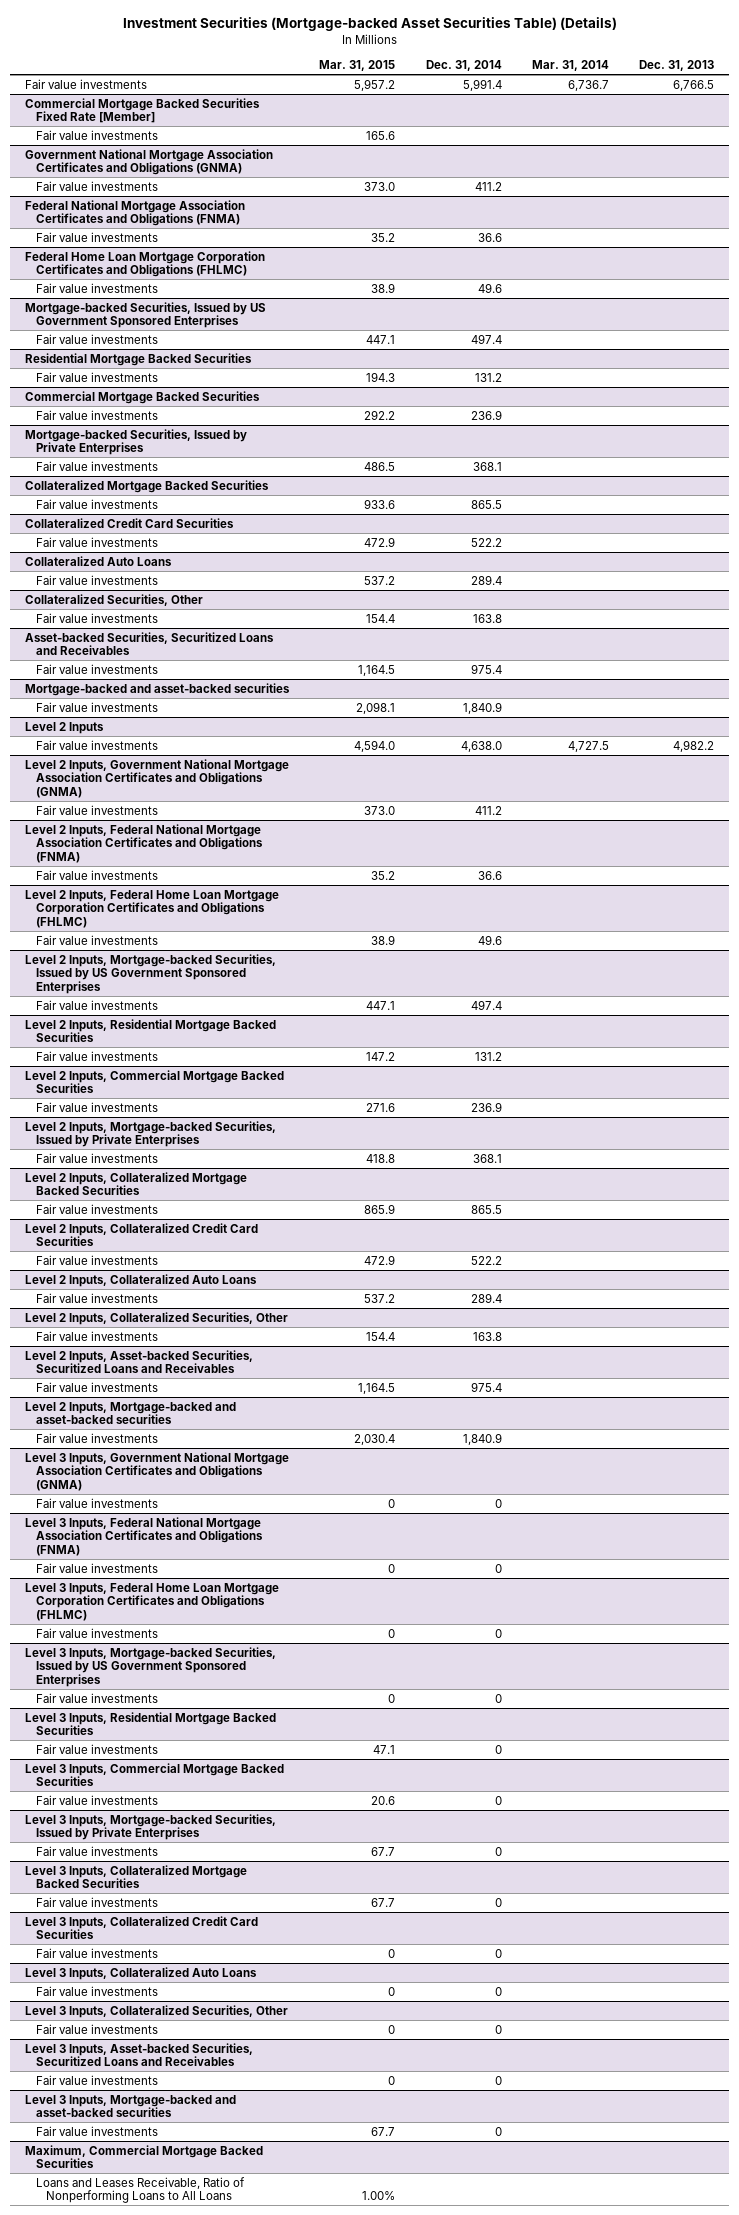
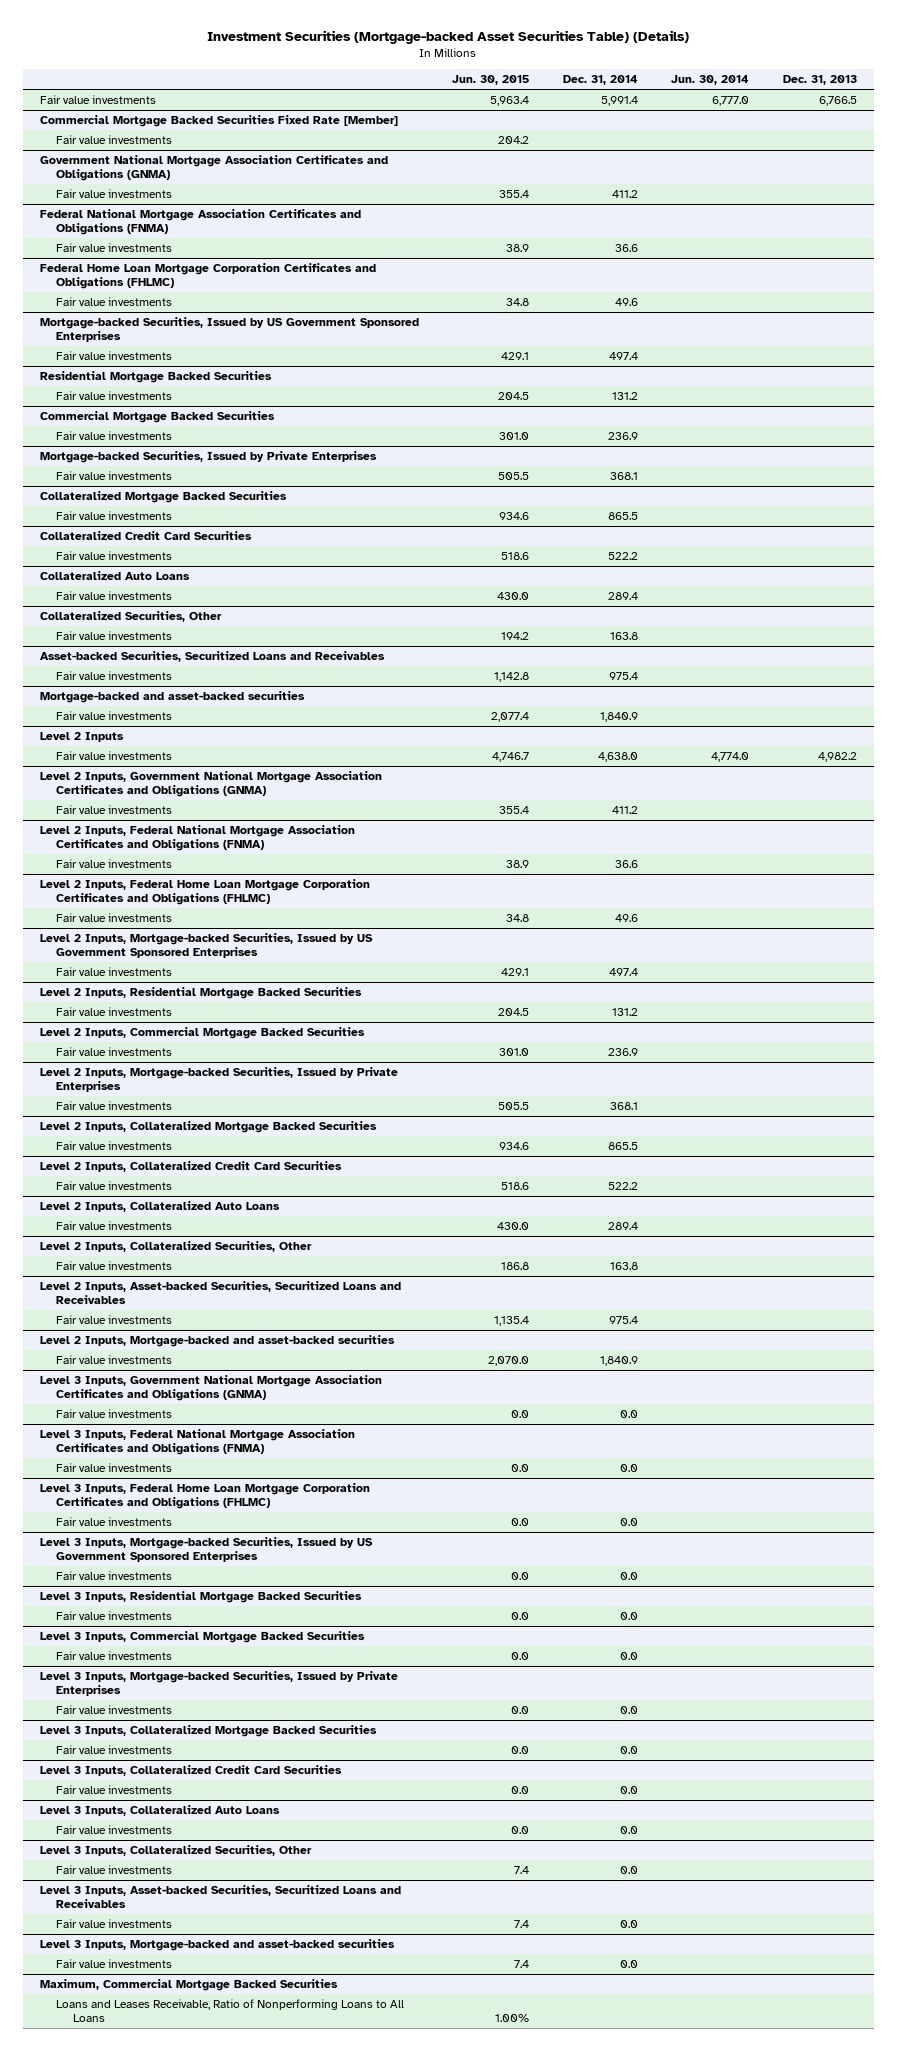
- | Mar. 31, 2015 | Dec. 31, 2014 | Mar. 31, 2014 | Dec. 31, 2013
+ | Jun. 30, 2015 | Dec. 31, 2014 | Jun. 30, 2014 | Dec. 31, 2013
@ Level 3 Inputs, Government National Mortgage Association Certificates and Obligations (GNMA)
- Fair value investments | 0 | 0 | |
+ Fair value investments | 0.0 | 0.0 | |
@ Level 3 Inputs, Federal National Mortgage Association Certificates and Obligations (FNMA)
- Fair value investments | 0 | 0 | |
+ Fair value investments | 0.0 | 0.0 | |
@ Level 3 Inputs, Federal Home Loan Mortgage Corporation Certificates and Obligations (FHLMC)
- Fair value investments | 0 | 0 | |
+ Fair value investments | 0.0 | 0.0 | |
@ Level 3 Inputs, Mortgage-backed Securities, Issued by US Government Sponsored Enterprises
- Fair value investments | 0 | 0 | |
+ Fair value investments | 0.0 | 0.0 | |
@ Level 3 Inputs, Residential Mortgage Backed Securities
- Fair value investments | 47.1 | 0 | |
+ Fair value investments | 0.0 | 0.0 | |
@ Level 3 Inputs, Commercial Mortgage Backed Securities
- Fair value investments | 20.6 | 0 | |
+ Fair value investments | 0.0 | 0.0 | |
@ Level 3 Inputs, Mortgage-backed Securities, Issued by Private Enterprises
- Fair value investments | 67.7 | 0 | |
+ Fair value investments | 0.0 | 0.0 | |
@ Level 3 Inputs, Collateralized Mortgage Backed Securities
- Fair value investments | 67.7 | 0 | |
+ Fair value investments | 0.0 | 0.0 | |
@ Level 3 Inputs, Collateralized Credit Card Securities
- Fair value investments | 0 | 0 | |
+ Fair value investments | 0.0 | 0.0 | |
@ Level 3 Inputs, Collateralized Auto Loans
- Fair value investments | 0 | 0 | |
+ Fair value investments | 0.0 | 0.0 | |
@ Level 3 Inputs, Collateralized Securities, Other
- Fair value investments | 0 | 0 | |
+ Fair value investments | 7.4 | 0.0 | |
@ Level 3 Inputs, Asset-backed Securities, Securitized Loans and Receivables
- Fair value investments | 0 | 0 | |
+ Fair value investments | 7.4 | 0.0 | |
@ Level 3 Inputs, Mortgage-backed and asset-backed securities
- Fair value investments | 67.7 | 0 | |
+ Fair value investments | 7.4 | 0.0 | |

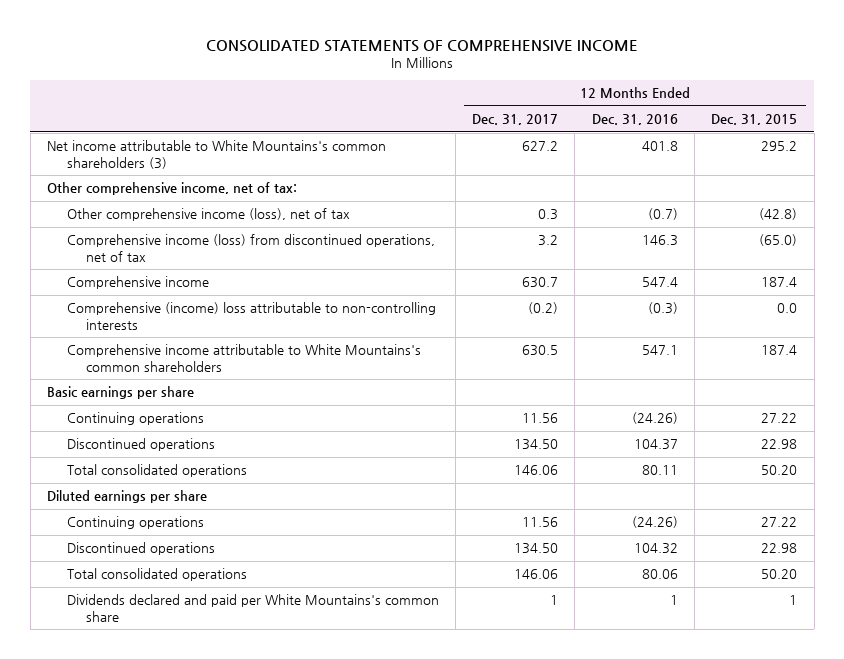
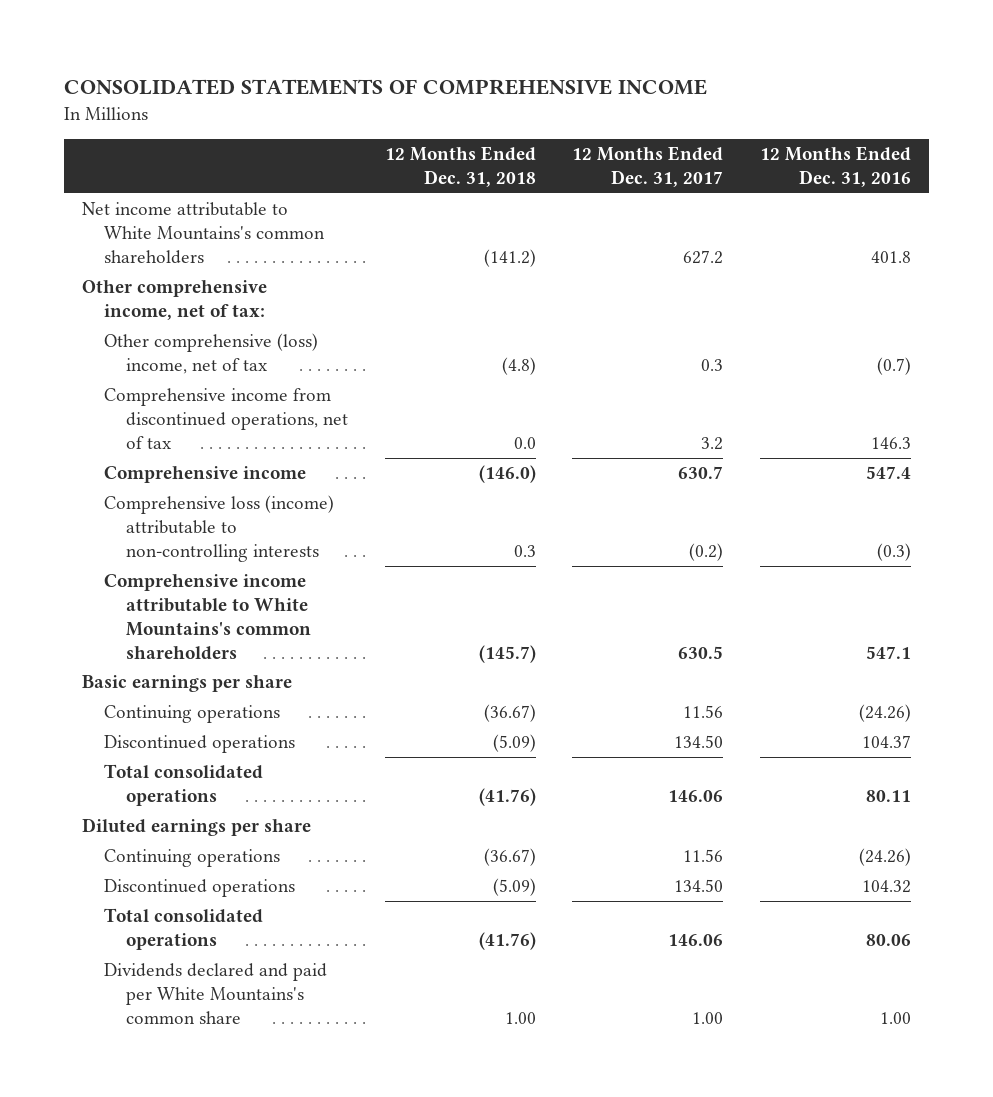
- | 12 Months Ended Dec. 31, 2017 | 12 Months Ended Dec. 31, 2016 | 12 Months Ended Dec. 31, 2015
+ | 12 Months Ended Dec. 31, 2018 | 12 Months Ended Dec. 31, 2017 | 12 Months Ended Dec. 31, 2016
- Net income attributable to White Mountains's common shareholders (3) | 627.2 | 401.8 | 295.2
+ Net income attributable to White Mountains's common shareholders | (141.2) | 627.2 | 401.8
- Other comprehensive income (loss), net of tax | 0.3 | (0.7) | (42.8)
- Comprehensive income (loss) from discontinued operations, net of tax | 3.2 | 146.3 | (65.0)
+ Other comprehensive (loss) income, net of tax | (4.8) | 0.3 | (0.7)
+ Comprehensive income from discontinued operations, net of tax | 0.0 | 3.2 | 146.3
- Comprehensive (income) loss attributable to non-controlling interests | (0.2) | (0.3) | 0.0
+ Comprehensive loss (income) attributable to non-controlling interests | 0.3 | (0.2) | (0.3)
- Dividends declared and paid per White Mountains's common share | 1 | 1 | 1
+ Dividends declared and paid per White Mountains's common share | 1.00 | 1.00 | 1.00

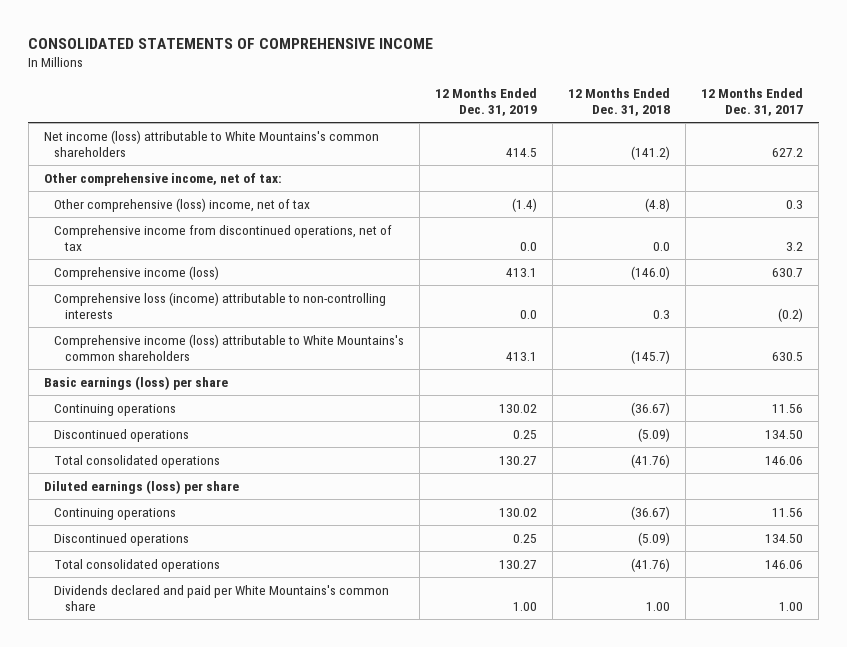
- | 12 Months Ended Dec. 31, 2018 | 12 Months Ended Dec. 31, 2017 | 12 Months Ended Dec. 31, 2016
+ | 12 Months Ended Dec. 31, 2019 | 12 Months Ended Dec. 31, 2018 | 12 Months Ended Dec. 31, 2017
- Net income attributable to White Mountains's common shareholders | (141.2) | 627.2 | 401.8
+ Net income (loss) attributable to White Mountains's common shareholders | 414.5 | (141.2) | 627.2
- Comprehensive income | (146.0) | 630.7 | 547.4
+ Comprehensive income (loss) | 413.1 | (146.0) | 630.7
- Comprehensive income attributable to White Mountains's common shareholders | (145.7) | 630.5 | 547.1
- Basic earnings per share
+ Comprehensive income (loss) attributable to White Mountains's common shareholders | 413.1 | (145.7) | 630.5
+ Basic earnings (loss) per share
- Diluted earnings per share
+ Diluted earnings (loss) per share

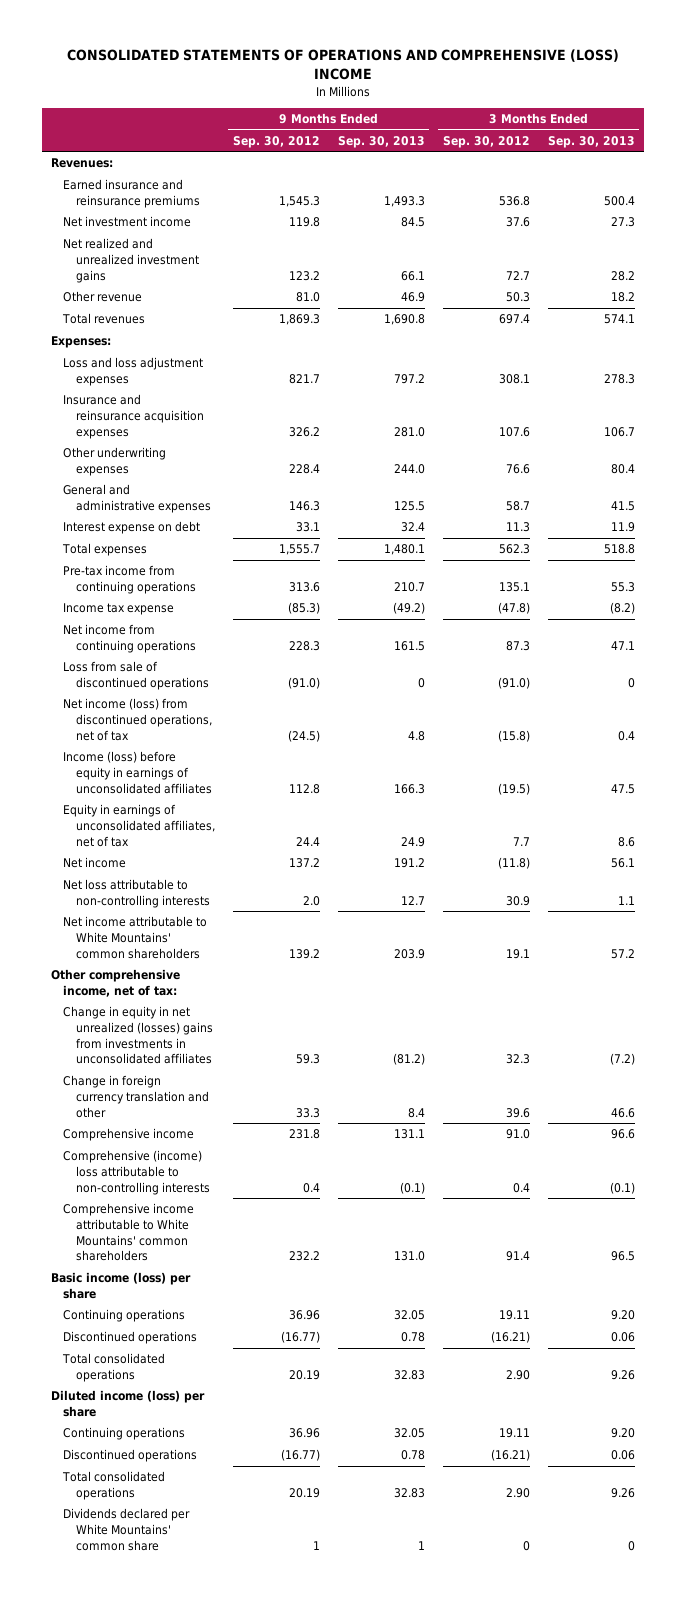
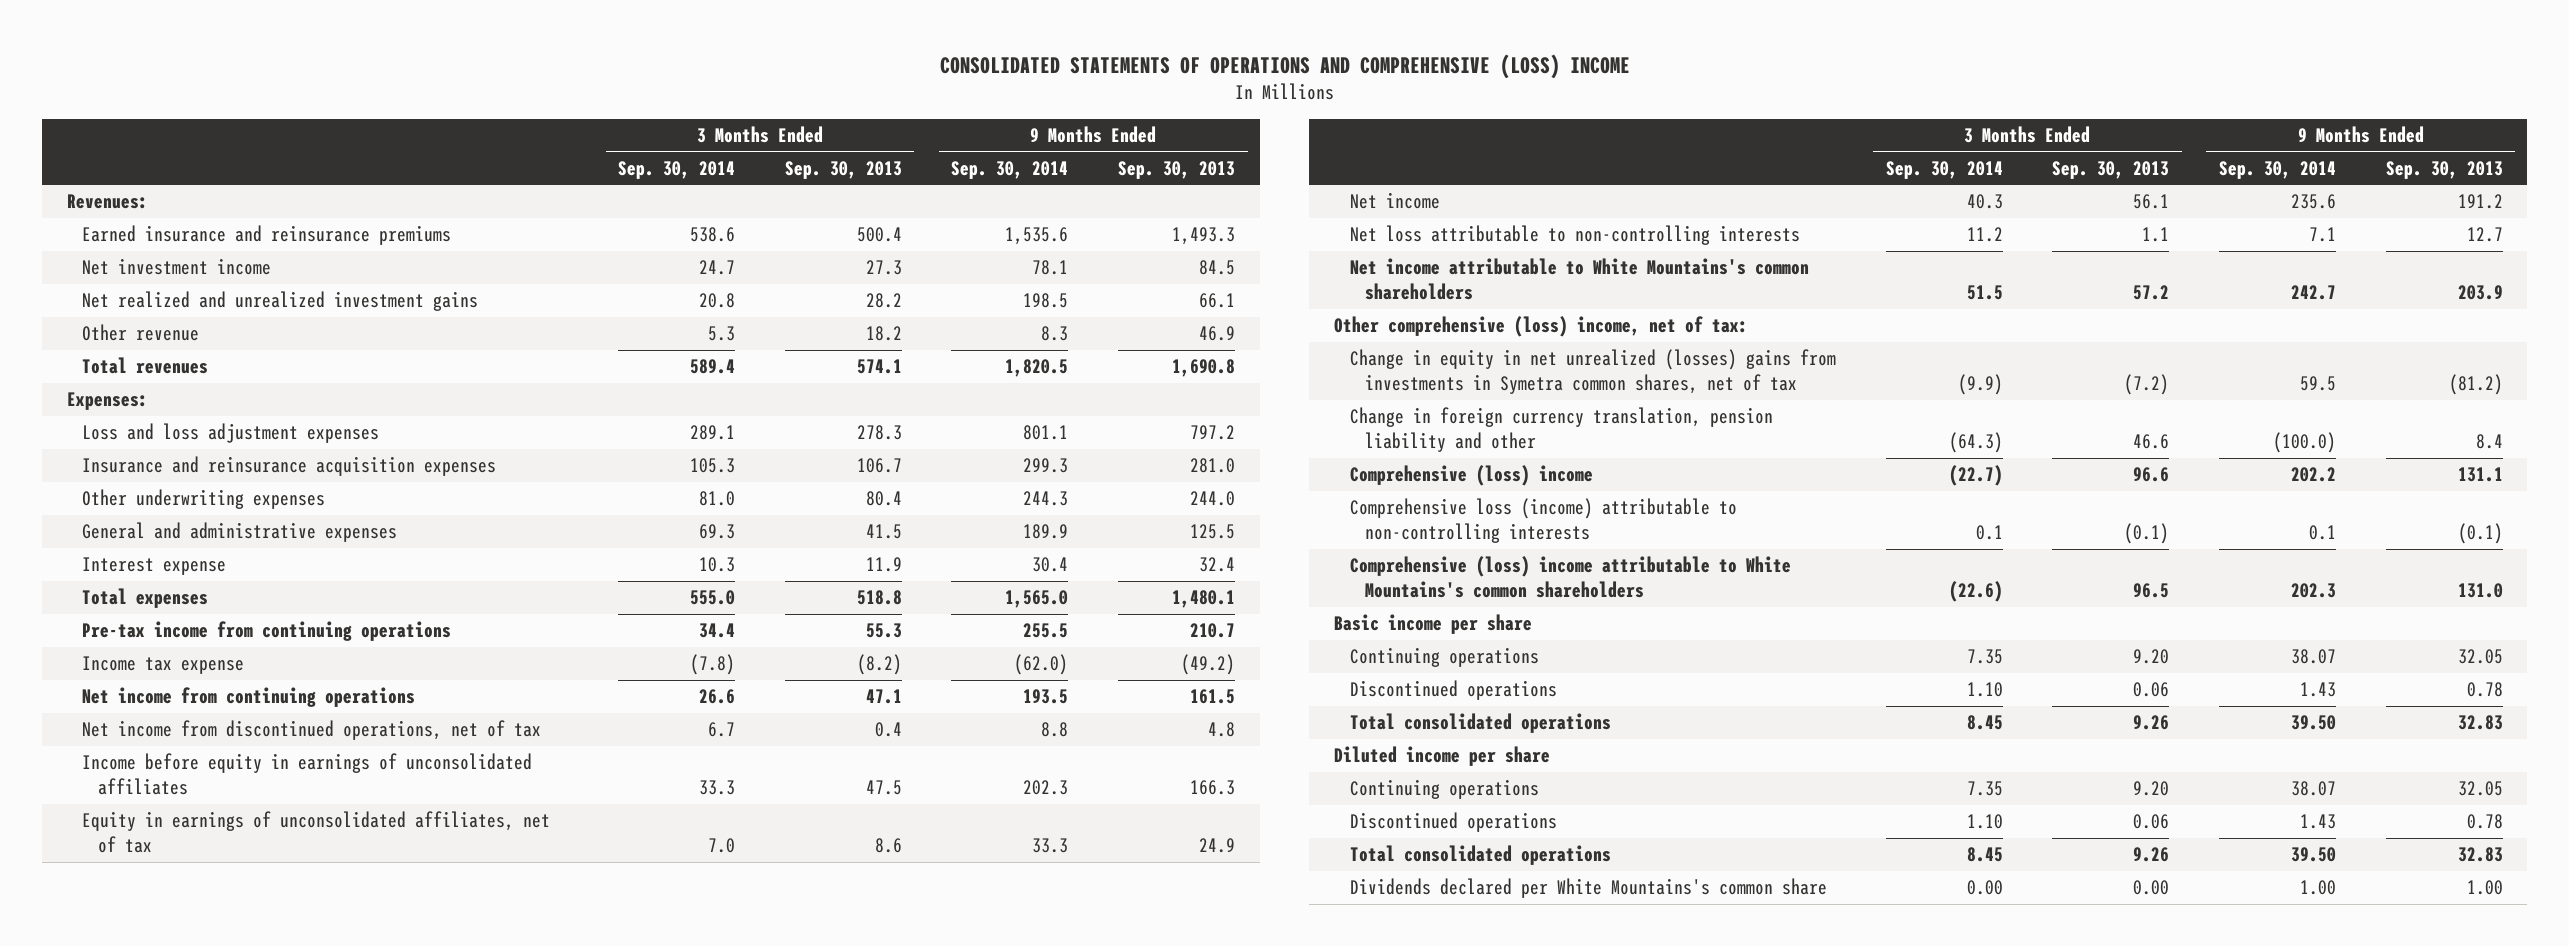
- | 9 Months Ended Sep. 30, 2012 | 9 Months Ended Sep. 30, 2013 | 3 Months Ended Sep. 30, 2012 | 3 Months Ended Sep. 30, 2013
+ | 3 Months Ended Sep. 30, 2014 | 3 Months Ended Sep. 30, 2013 | 9 Months Ended Sep. 30, 2014 | 9 Months Ended Sep. 30, 2013
- Interest expense on debt | 33.1 | 32.4 | 11.3 | 11.9
+ Interest expense | 10.3 | 11.9 | 30.4 | 32.4
- Loss from sale of discontinued operations | (91.0) | 0 | (91.0) | 0
- Net income (loss) from discontinued operations, net of tax | (24.5) | 4.8 | (15.8) | 0.4
- Income (loss) before equity in earnings of unconsolidated affiliates | 112.8 | 166.3 | (19.5) | 47.5
+ Net income from discontinued operations, net of tax | 6.7 | 0.4 | 8.8 | 4.8
+ Income before equity in earnings of unconsolidated affiliates | 33.3 | 47.5 | 202.3 | 166.3
- Net income attributable to White Mountains' common shareholders | 139.2 | 203.9 | 19.1 | 57.2
- Other comprehensive income, net of tax:
- Change in equity in net unrealized (losses) gains from investments in unconsolidated affiliates | 59.3 | (81.2) | 32.3 | (7.2)
- Change in foreign currency translation and other | 33.3 | 8.4 | 39.6 | 46.6
- Comprehensive income | 231.8 | 131.1 | 91.0 | 96.6
- Comprehensive (income) loss attributable to non-controlling interests | 0.4 | (0.1) | 0.4 | (0.1)
- Comprehensive income attributable to White Mountains' common shareholders | 232.2 | 131.0 | 91.4 | 96.5
- Basic income (loss) per share
+ Net income attributable to White Mountains's common shareholders | 51.5 | 57.2 | 242.7 | 203.9
+ Other comprehensive (loss) income, net of tax:
+ Change in equity in net unrealized (losses) gains from investments in Symetra common shares, net of tax | (9.9) | (7.2) | 59.5 | (81.2)
+ Change in foreign currency translation, pension liability and other | (64.3) | 46.6 | (100.0) | 8.4
+ Comprehensive (loss) income | (22.7) | 96.6 | 202.2 | 131.1
+ Comprehensive loss (income) attributable to non-controlling interests | 0.1 | (0.1) | 0.1 | (0.1)
+ Comprehensive (loss) income attributable to White Mountains's common shareholders | (22.6) | 96.5 | 202.3 | 131.0
+ Basic income per share
- Diluted income (loss) per share
+ Diluted income per share
- Dividends declared per White Mountains' common share | 1 | 1 | 0 | 0
+ Dividends declared per White Mountains's common share | 0.00 | 0.00 | 1.00 | 1.00

